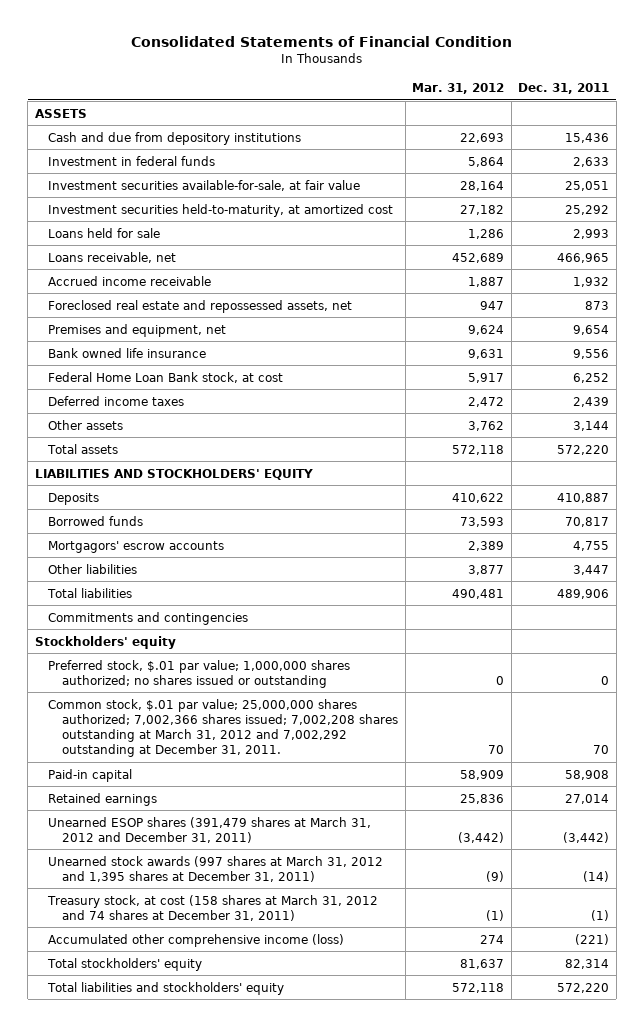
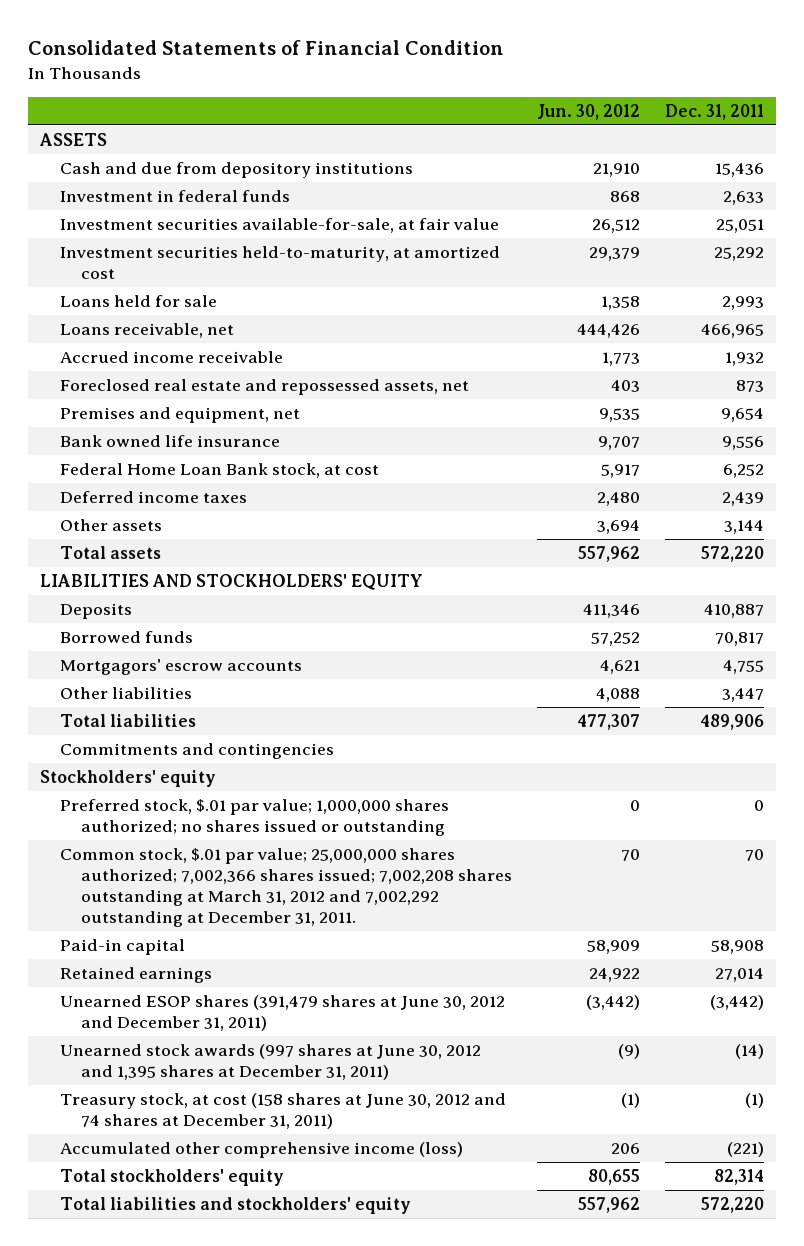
- | Mar. 31, 2012 | Dec. 31, 2011
+ | Jun. 30, 2012 | Dec. 31, 2011
- Unearned ESOP shares (391,479 shares at March 31, 2012 and December 31, 2011) | (3,442) | (3,442)
- Unearned stock awards (997 shares at March 31, 2012 and 1,395 shares at December 31, 2011) | (9) | (14)
- Treasury stock, at cost (158 shares at March 31, 2012 and 74 shares at December 31, 2011) | (1) | (1)
+ Unearned ESOP shares (391,479 shares at June 30, 2012 and December 31, 2011) | (3,442) | (3,442)
+ Unearned stock awards (997 shares at June 30, 2012 and 1,395 shares at December 31, 2011) | (9) | (14)
+ Treasury stock, at cost (158 shares at June 30, 2012 and 74 shares at December 31, 2011) | (1) | (1)

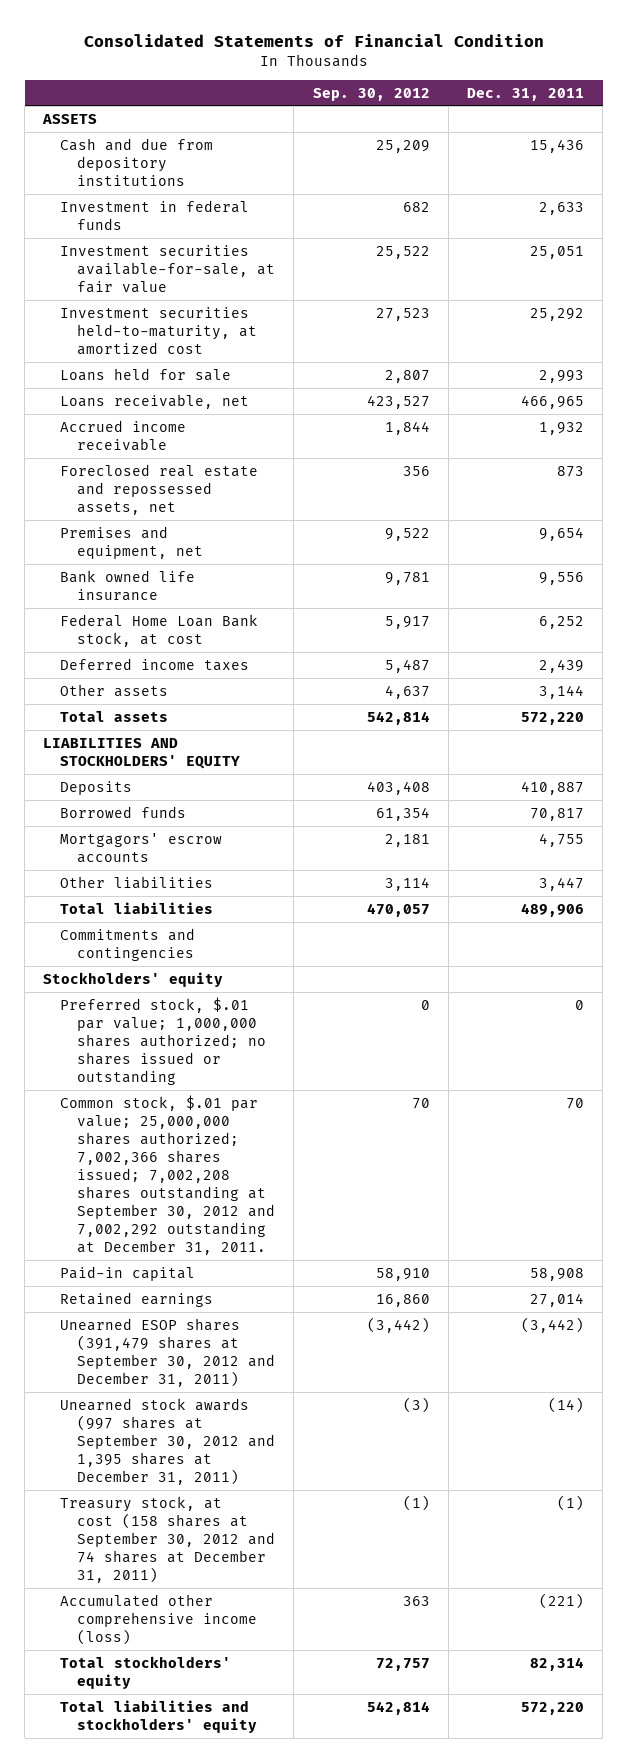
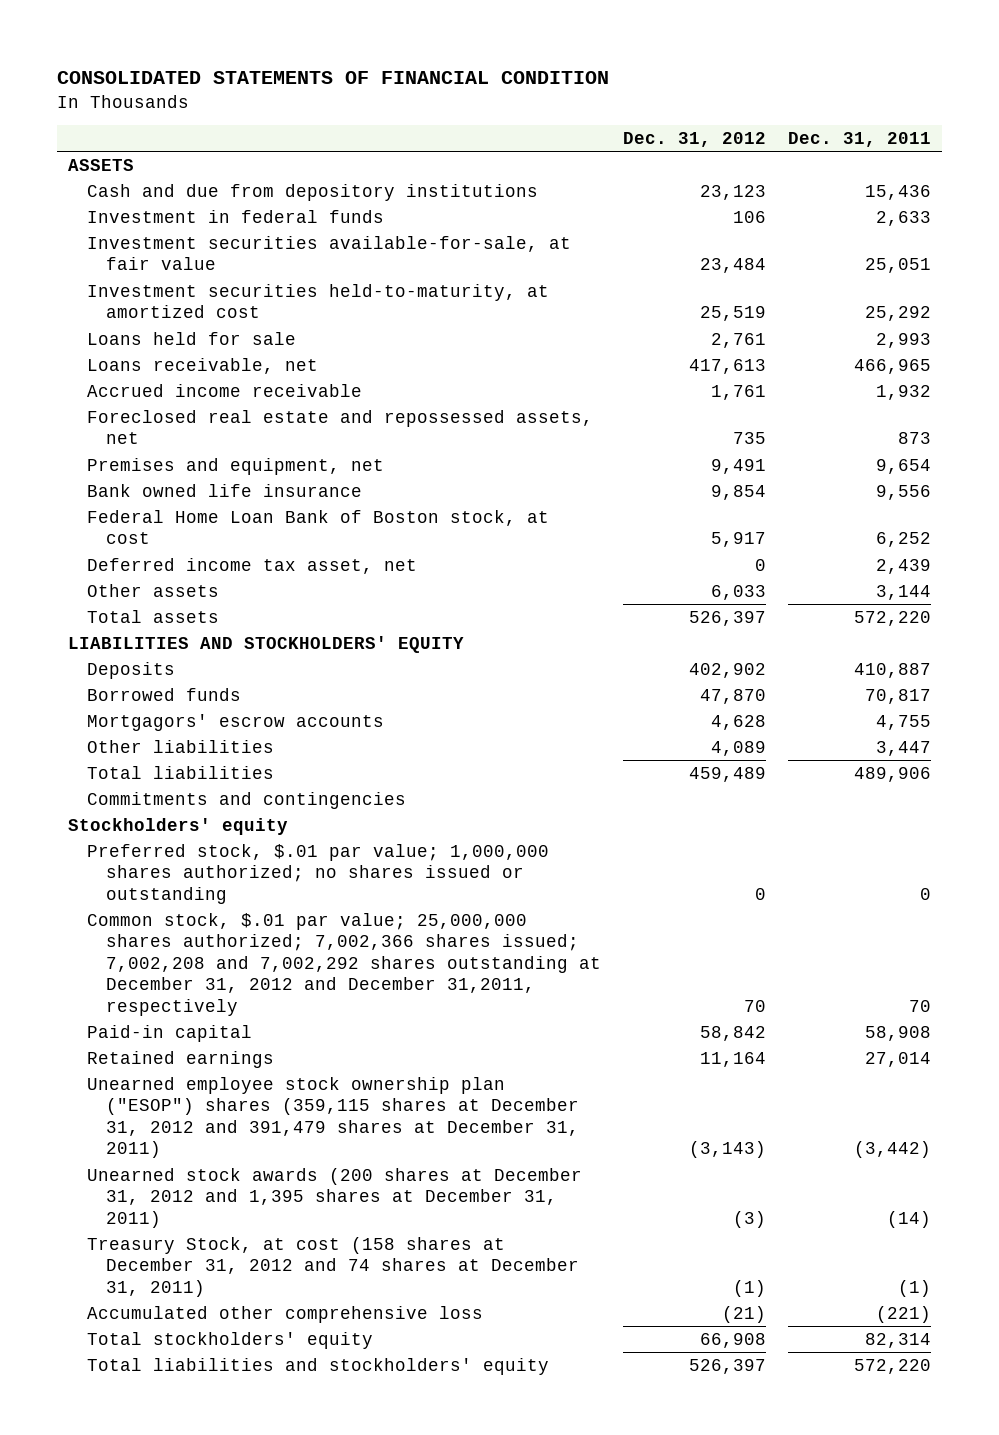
- Consolidated Statements of Financial Condition
+ CONSOLIDATED STATEMENTS OF FINANCIAL CONDITION
- | Sep. 30, 2012 | Dec. 31, 2011
+ | Dec. 31, 2012 | Dec. 31, 2011
- Federal Home Loan Bank stock, at cost | 5,917 | 6,252
- Deferred income taxes | 5,487 | 2,439
+ Federal Home Loan Bank of Boston stock, at cost | 5,917 | 6,252
+ Deferred income tax asset, net | 0 | 2,439
- Common stock, $.01 par value; 25,000,000 shares authorized; 7,002,366 shares issued; 7,002,208 shares outstanding at September 30, 2012 and 7,002,292 outstanding at December 31, 2011. | 70 | 70
+ Common stock, $.01 par value; 25,000,000 shares authorized; 7,002,366 shares issued; 7,002,208 and 7,002,292 shares outstanding at December 31, 2012 and December 31,2011, respectively | 70 | 70
- Unearned ESOP shares (391,479 shares at September 30, 2012 and December 31, 2011) | (3,442) | (3,442)
- Unearned stock awards (997 shares at September 30, 2012 and 1,395 shares at December 31, 2011) | (3) | (14)
- Treasury stock, at cost (158 shares at September 30, 2012 and 74 shares at December 31, 2011) | (1) | (1)
- Accumulated other comprehensive income (loss) | 363 | (221)
+ Unearned employee stock ownership plan ("ESOP") shares (359,115 shares at December 31, 2012 and 391,479 shares at December 31, 2011) | (3,143) | (3,442)
+ Unearned stock awards (200 shares at December 31, 2012 and 1,395 shares at December 31, 2011) | (3) | (14)
+ Treasury Stock, at cost (158 shares at December 31, 2012 and 74 shares at December 31, 2011) | (1) | (1)
+ Accumulated other comprehensive loss | (21) | (221)

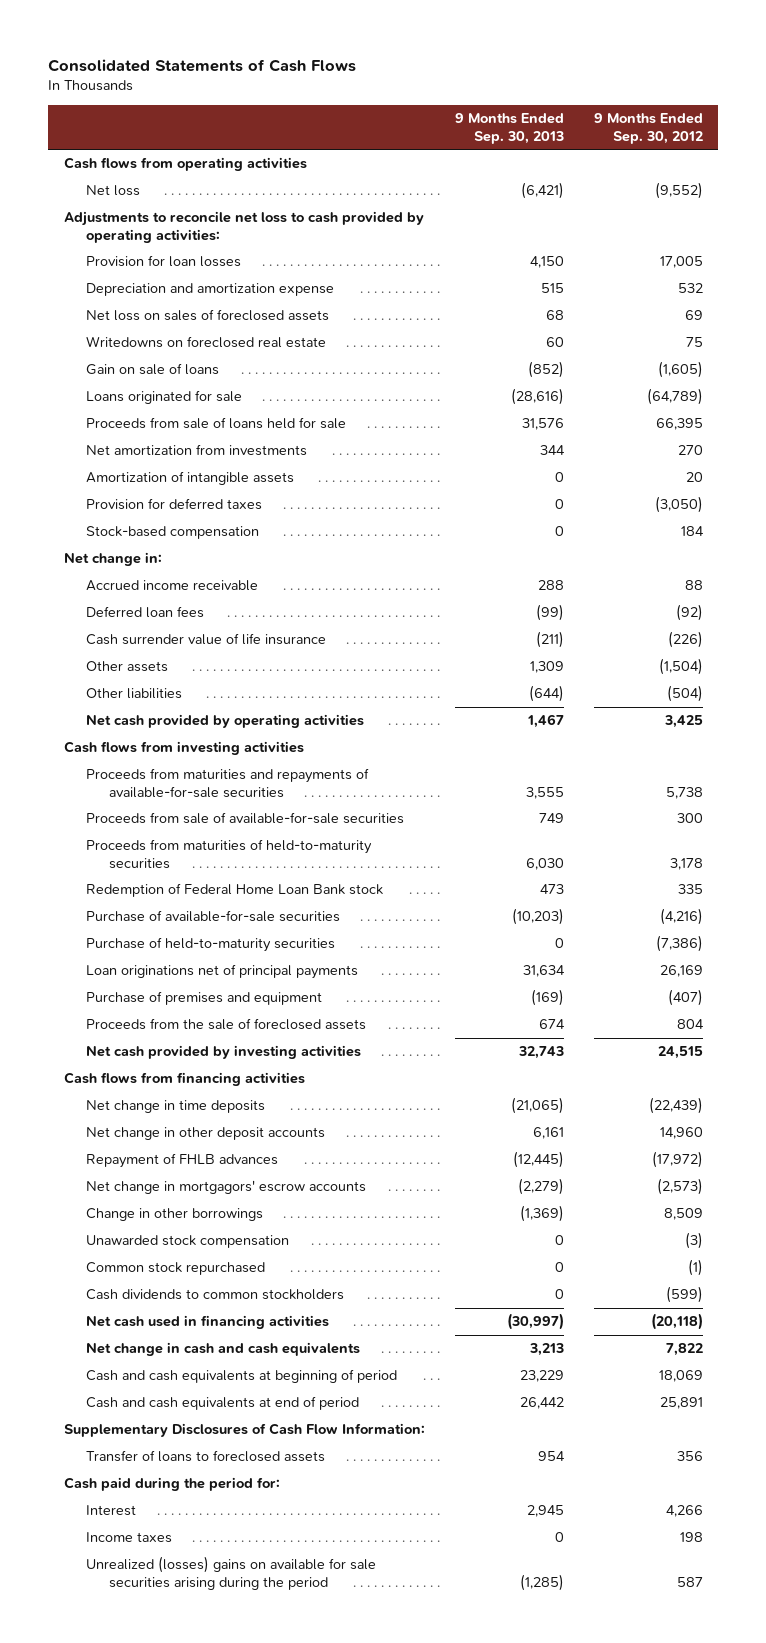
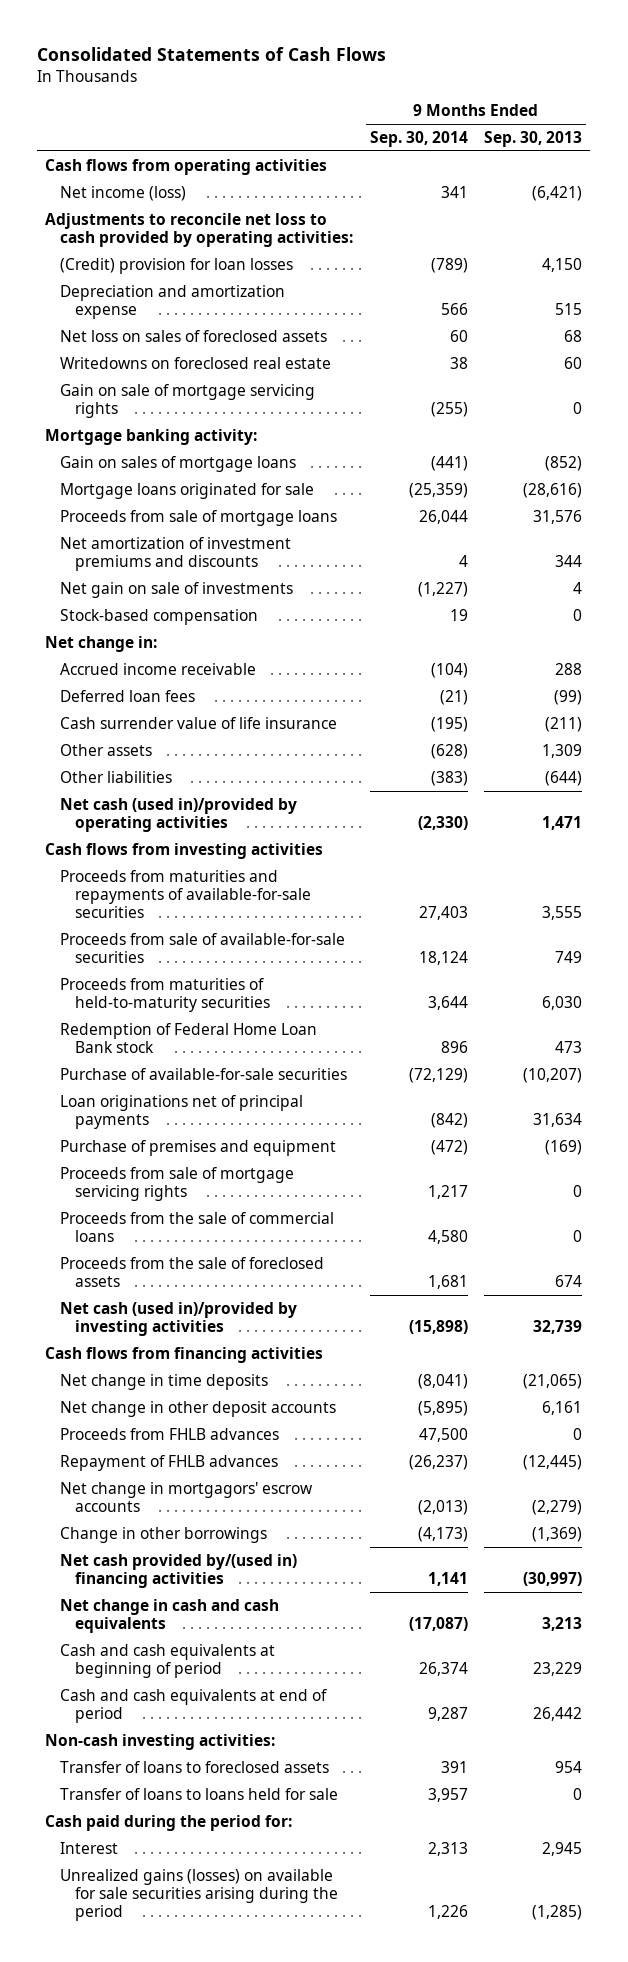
- | 9 Months Ended Sep. 30, 2013 | 9 Months Ended Sep. 30, 2012
+ | 9 Months Ended Sep. 30, 2014 | 9 Months Ended Sep. 30, 2013
- Net loss | (6,421) | (9,552)
+ Net income (loss) | 341 | (6,421)
- Provision for loan losses | 4,150 | 17,005
+ (Credit) provision for loan losses | (789) | 4,150
- Gain on sale of loans | (852) | (1,605)
- Loans originated for sale | (28,616) | (64,789)
- Proceeds from sale of loans held for sale | 31,576 | 66,395
- Net amortization from investments | 344 | 270
- Amortization of intangible assets | 0 | 20
- Provision for deferred taxes | 0 | (3,050)
+ Gain on sale of mortgage servicing rights | (255) | 0
+ Mortgage banking activity:
+ Gain on sales of mortgage loans | (441) | (852)
+ Mortgage loans originated for sale | (25,359) | (28,616)
+ Proceeds from sale of mortgage loans | 26,044 | 31,576
+ Net amortization of investment premiums and discounts | 4 | 344
+ Net gain on sale of investments | (1,227) | 4
- Net cash provided by operating activities | 1,467 | 3,425
+ Net cash (used in)/provided by operating activities | (2,330) | 1,471
- Purchase of available-for-sale securities | (10,203) | (4,216)
- Purchase of held-to-maturity securities | 0 | (7,386)
+ Purchase of available-for-sale securities | (72,129) | (10,207)
+ Proceeds from sale of mortgage servicing rights | 1,217 | 0
+ Proceeds from the sale of commercial loans | 4,580 | 0
- Net cash provided by investing activities | 32,743 | 24,515
+ Net cash (used in)/provided by investing activities | (15,898) | 32,739
+ Proceeds from FHLB advances | 47,500 | 0
- Unawarded stock compensation | 0 | (3)
- Common stock repurchased | 0 | (1)
- Cash dividends to common stockholders | 0 | (599)
- Net cash used in financing activities | (30,997) | (20,118)
+ Net cash provided by/(used in) financing activities | 1,141 | (30,997)
- Supplementary Disclosures of Cash Flow Information:
+ Non-cash investing activities:
+ Transfer of loans to loans held for sale | 3,957 | 0
- Income taxes | 0 | 198
- Unrealized (losses) gains on available for sale securities arising during the period | (1,285) | 587
+ Unrealized gains (losses) on available for sale securities arising during the period | 1,226 | (1,285)

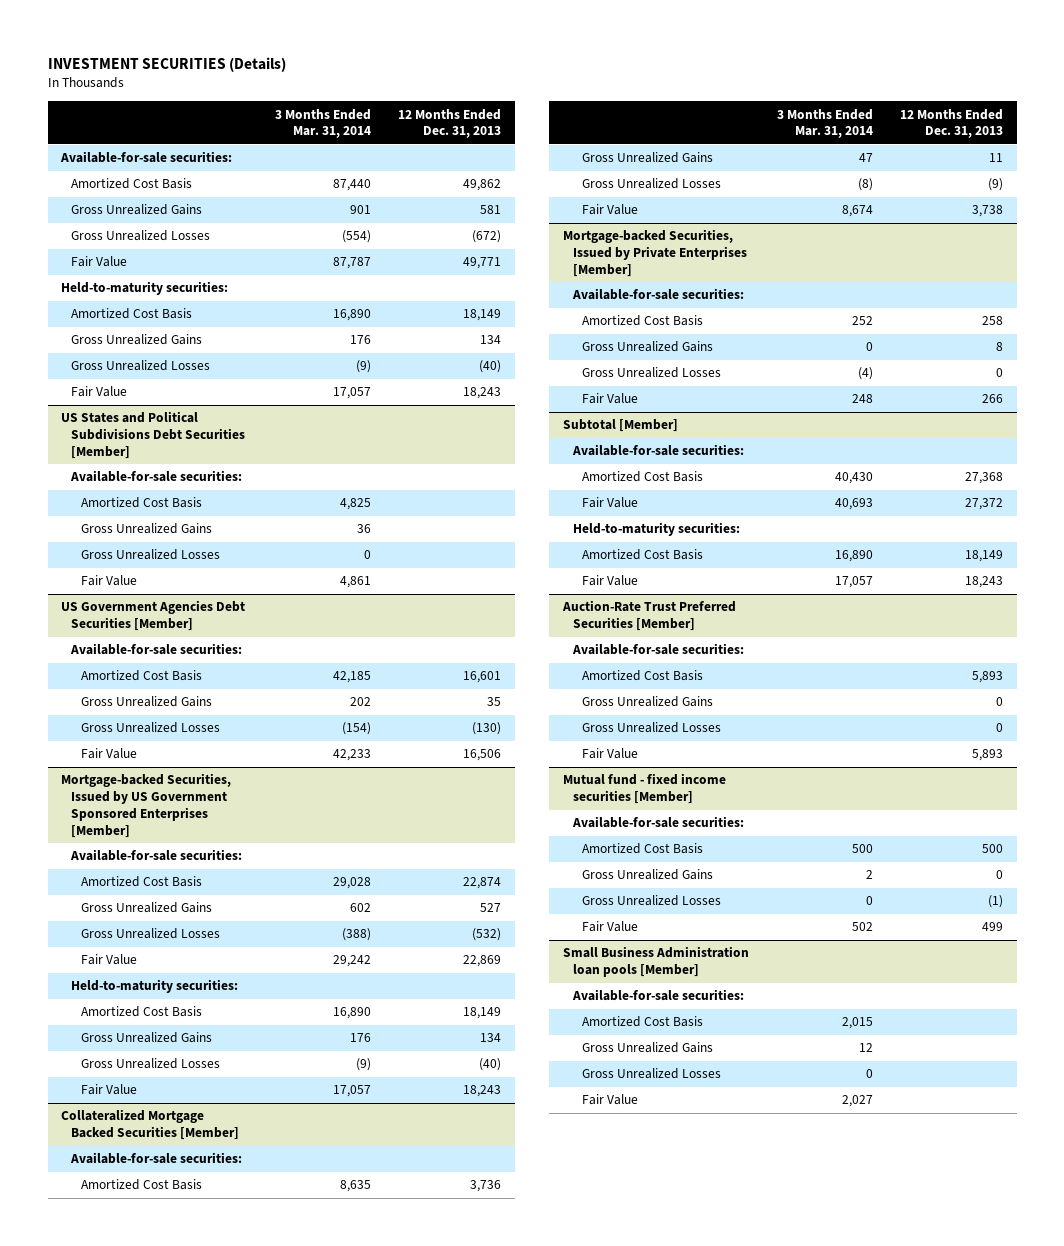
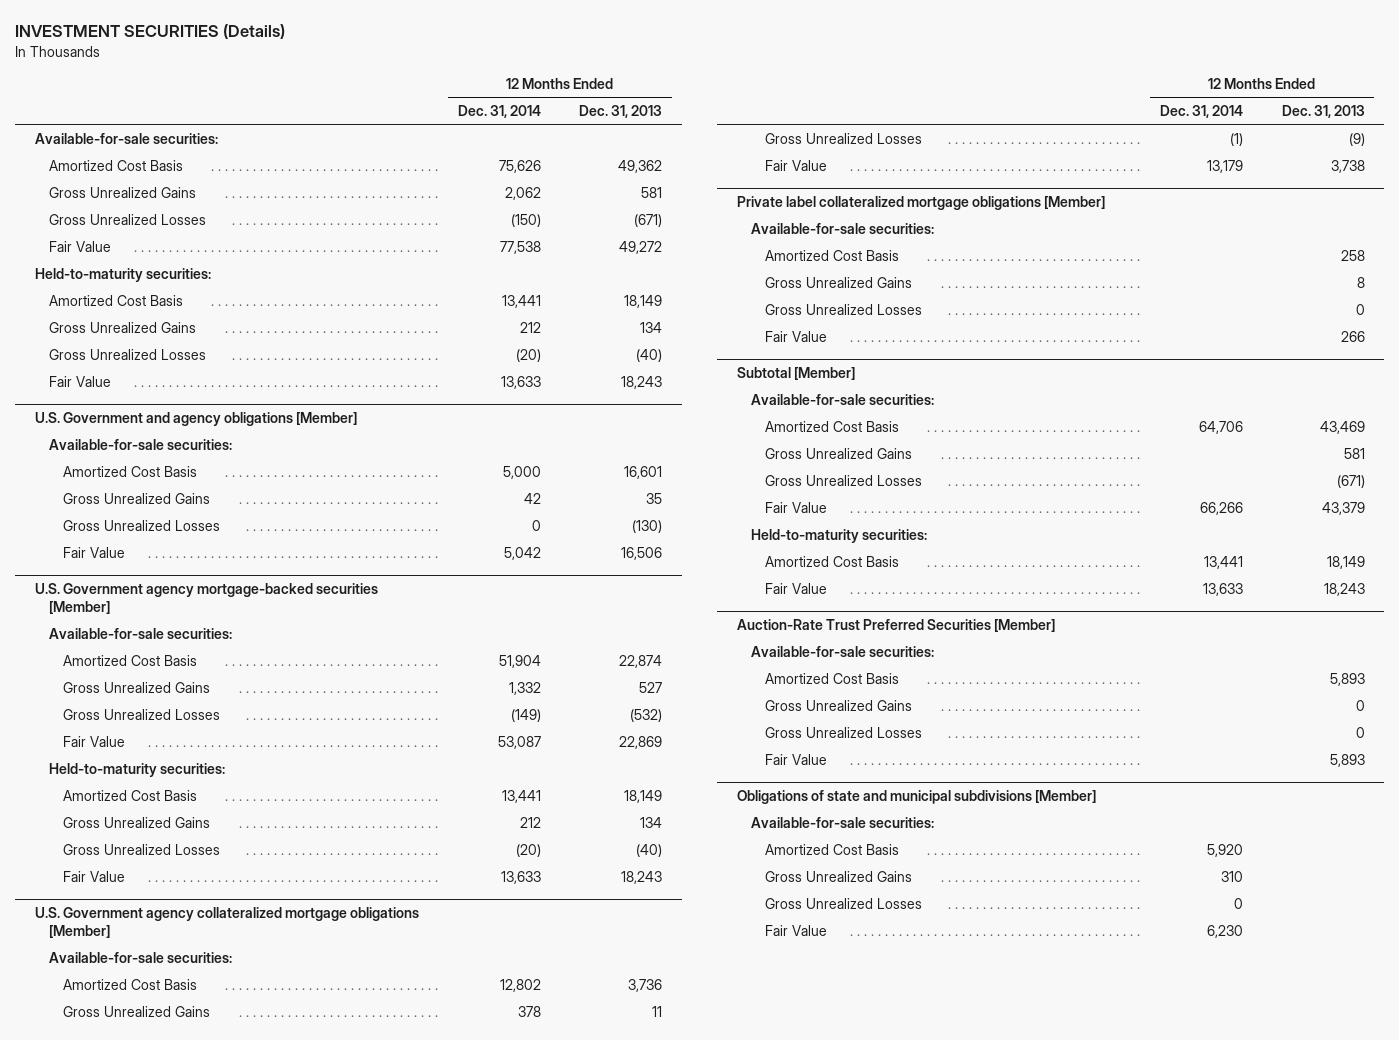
- | 3 Months Ended Mar. 31, 2014 | 12 Months Ended Dec. 31, 2013
+ | 12 Months Ended Dec. 31, 2014 | 12 Months Ended Dec. 31, 2013
- Amortized Cost Basis | 87,440 | 49,862
+ Amortized Cost Basis | 75,626 | 49,362
- Gross Unrealized Losses | (554) | (672)
- Fair Value | 87,787 | 49,771
+ Gross Unrealized Losses | (150) | (671)
+ Fair Value | 77,538 | 49,272
- US States and Political Subdivisions Debt Securities [Member]
- Available-for-sale securities:
- Amortized Cost Basis | 4,825 |
- Gross Unrealized Gains | 36 |
- Gross Unrealized Losses | 0 |
- Fair Value | 4,861 |
- US Government Agencies Debt Securities [Member]
+ U.S. Government and agency obligations [Member]
- Mortgage-backed Securities, Issued by US Government Sponsored Enterprises [Member]
+ U.S. Government agency mortgage-backed securities [Member]
- Collateralized Mortgage Backed Securities [Member]
+ U.S. Government agency collateralized mortgage obligations [Member]
- Mortgage-backed Securities, Issued by Private Enterprises [Member]
+ Private label collateralized mortgage obligations [Member]
@ Subtotal [Member]
- Amortized Cost Basis | 40,430 | 27,368
- Fair Value | 40,693 | 27,372
+ Amortized Cost Basis | 64,706 | 43,469
+ Gross Unrealized Gains | | 581
+ Gross Unrealized Losses | | (671)
+ Fair Value | 66,266 | 43,379
- Mutual fund - fixed income securities [Member]
- Available-for-sale securities:
- Amortized Cost Basis | 500 | 500
- Gross Unrealized Gains | 2 | 0
- Gross Unrealized Losses | 0 | (1)
- Fair Value | 502 | 499
- Small Business Administration loan pools [Member]
+ Obligations of state and municipal subdivisions [Member]

